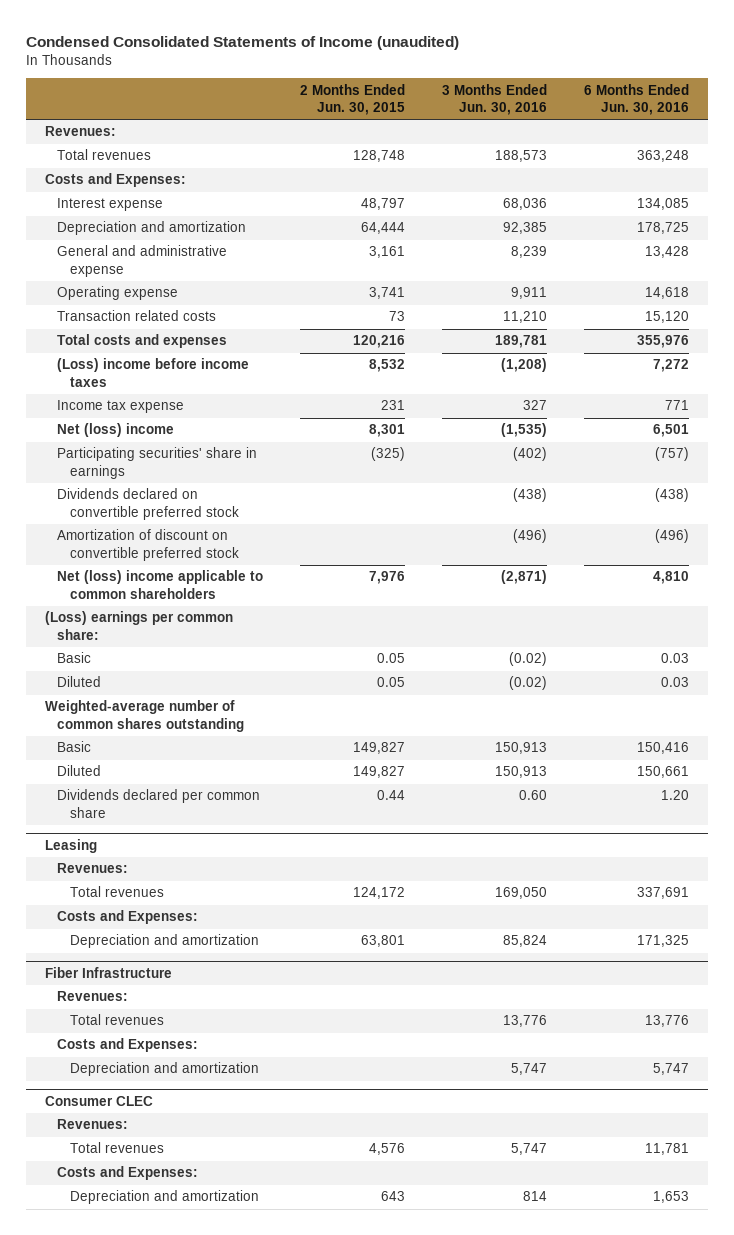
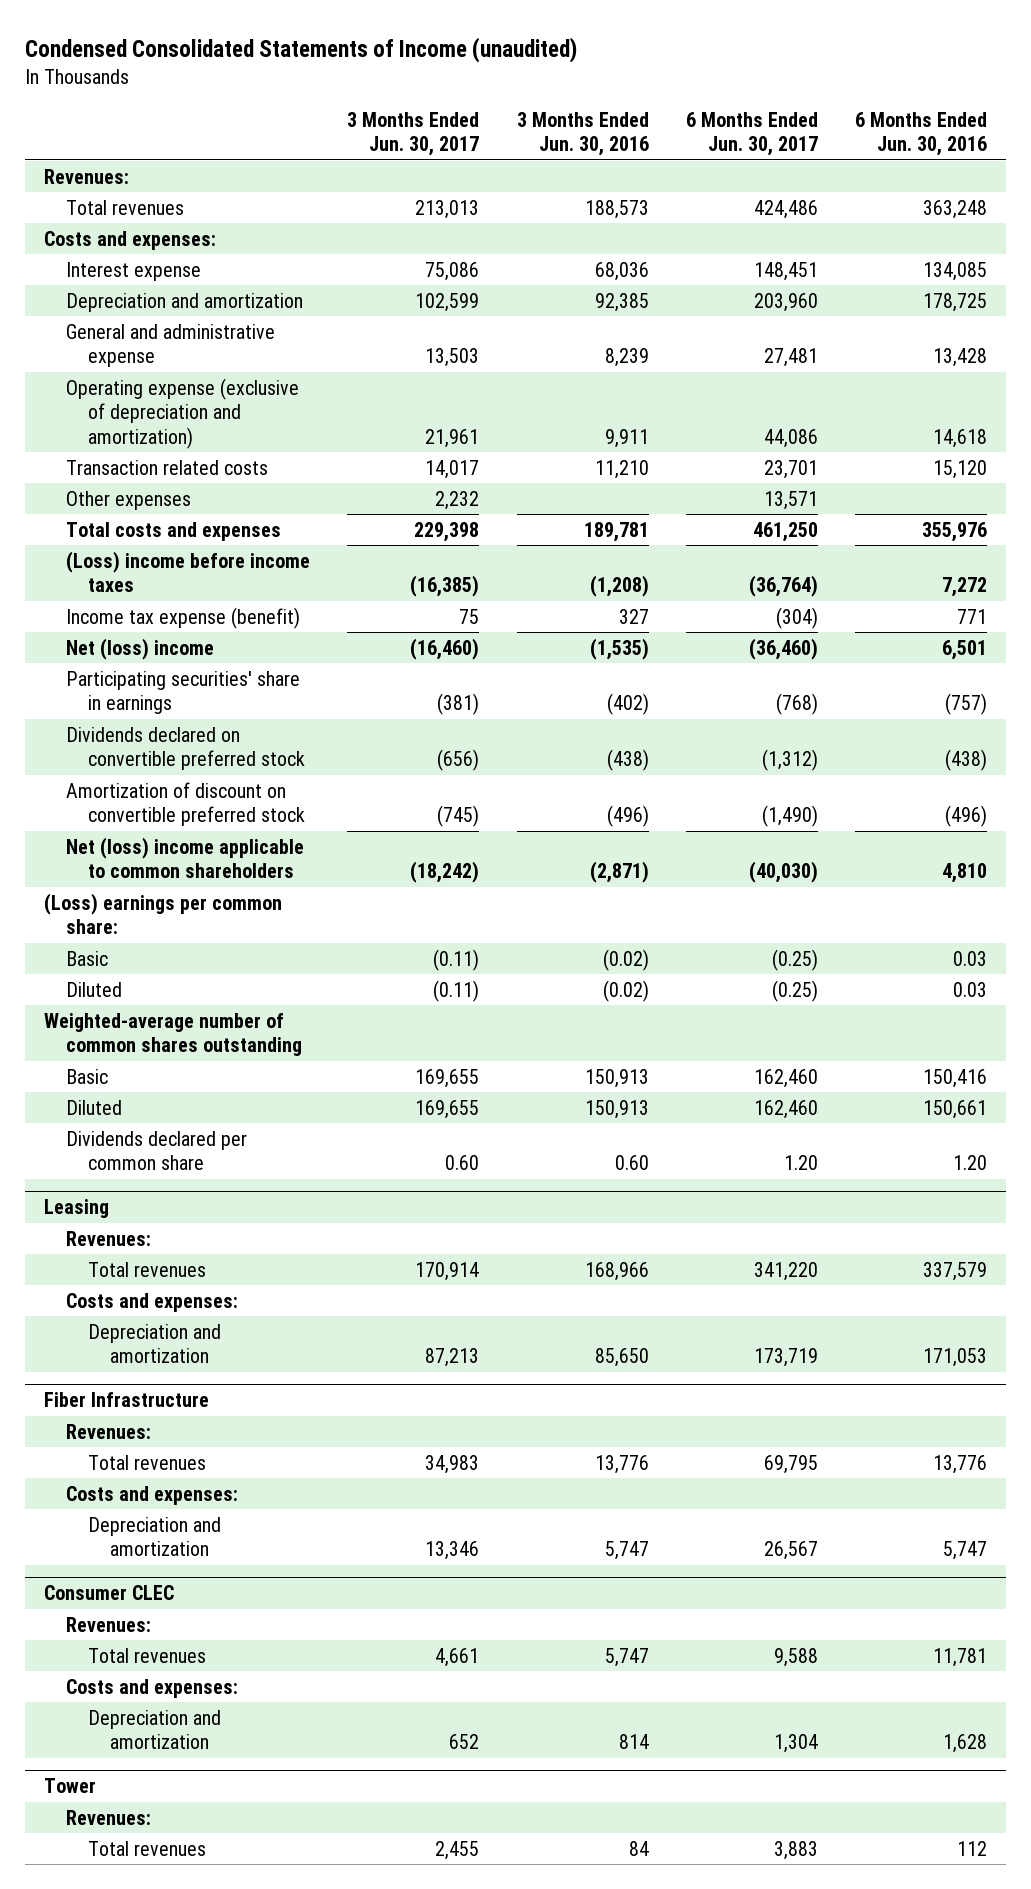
- | 2 Months Ended Jun. 30, 2015 | 3 Months Ended Jun. 30, 2016 | 6 Months Ended Jun. 30, 2016
+ | 3 Months Ended Jun. 30, 2017 | 3 Months Ended Jun. 30, 2016 | 6 Months Ended Jun. 30, 2017 | 6 Months Ended Jun. 30, 2016
- Costs and Expenses:
+ Costs and expenses:
- Operating expense | 3,741 | 9,911 | 14,618
+ Operating expense (exclusive of depreciation and amortization) | 21,961 | 9,911 | 44,086 | 14,618
+ Other expenses | 2,232 | | 13,571 |
- Income tax expense | 231 | 327 | 771
+ Income tax expense (benefit) | 75 | 327 | (304) | 771
@ Leasing
- Total revenues | 124,172 | 169,050 | 337,691
- Costs and Expenses:
- Depreciation and amortization | 63,801 | 85,824 | 171,325
+ Total revenues | 170,914 | 168,966 | 341,220 | 337,579
+ Costs and expenses:
+ Depreciation and amortization | 87,213 | 85,650 | 173,719 | 171,053
@ Fiber Infrastructure
- Costs and Expenses:
+ Costs and expenses:
@ Consumer CLEC
- Costs and Expenses:
- Depreciation and amortization | 643 | 814 | 1,653
+ Costs and expenses:
+ Depreciation and amortization | 652 | 814 | 1,304 | 1,628
+ Tower
+ Revenues:
+ Total revenues | 2,455 | 84 | 3,883 | 112

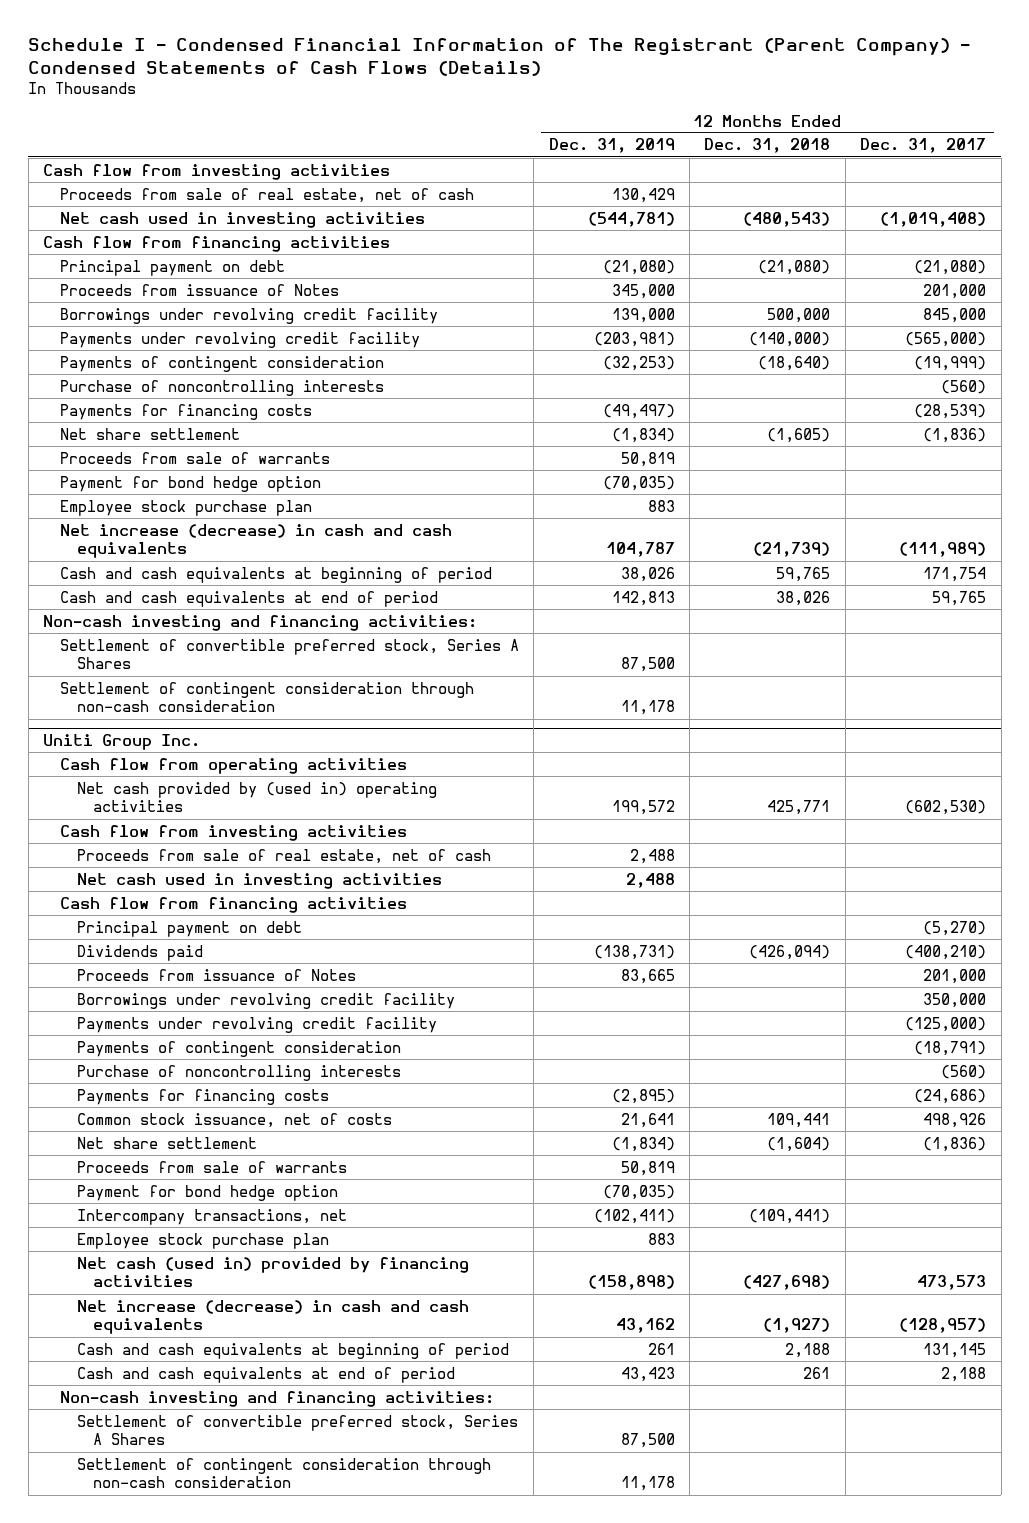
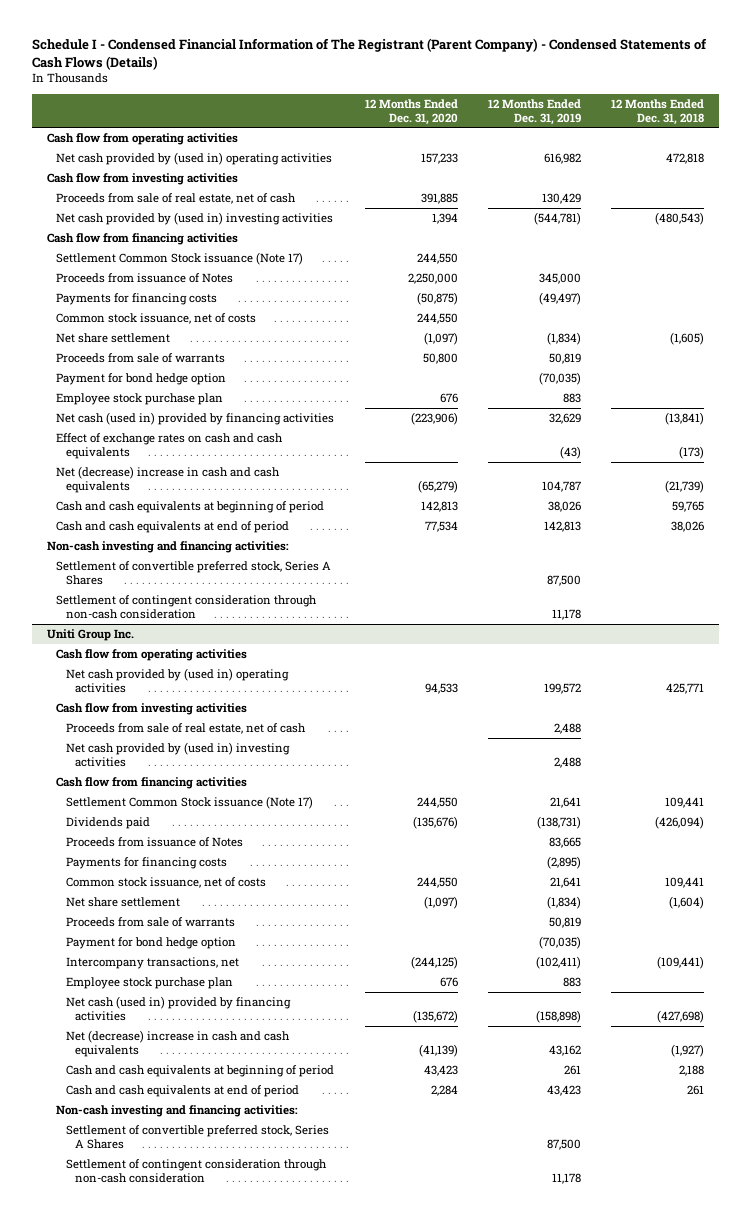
- | 12 Months Ended Dec. 31, 2019 | 12 Months Ended Dec. 31, 2018 | 12 Months Ended Dec. 31, 2017
+ | 12 Months Ended Dec. 31, 2020 | 12 Months Ended Dec. 31, 2019 | 12 Months Ended Dec. 31, 2018
+ Cash flow from operating activities
+ Net cash provided by (used in) operating activities | 157,233 | 616,982 | 472,818
- Net cash used in investing activities | (544,781) | (480,543) | (1,019,408)
+ Net cash provided by (used in) investing activities | 1,394 | (544,781) | (480,543)
- Principal payment on debt | (21,080) | (21,080) | (21,080)
+ Settlement Common Stock issuance (Note 17) | 244,550 | |
- Borrowings under revolving credit facility | 139,000 | 500,000 | 845,000
- Payments under revolving credit facility | (203,981) | (140,000) | (565,000)
- Payments of contingent consideration | (32,253) | (18,640) | (19,999)
- Purchase of noncontrolling interests | | | (560)
+ Common stock issuance, net of costs | 244,550 | |
- Net increase (decrease) in cash and cash equivalents | 104,787 | (21,739) | (111,989)
+ Net cash (used in) provided by financing activities | (223,906) | 32,629 | (13,841)
+ Effect of exchange rates on cash and cash equivalents | | (43) | (173)
+ Net (decrease) increase in cash and cash equivalents | (65,279) | 104,787 | (21,739)
@ Uniti Group Inc.
- Net cash used in investing activities | 2,488 | |
+ Net cash provided by (used in) investing activities | | 2,488 |
- Principal payment on debt | | | (5,270)
+ Settlement Common Stock issuance (Note 17) | 244,550 | 21,641 | 109,441
- Borrowings under revolving credit facility | | | 350,000
- Payments under revolving credit facility | | | (125,000)
- Payments of contingent consideration | | | (18,791)
- Purchase of noncontrolling interests | | | (560)
- Net increase (decrease) in cash and cash equivalents | 43,162 | (1,927) | (128,957)
+ Net (decrease) increase in cash and cash equivalents | (41,139) | 43,162 | (1,927)

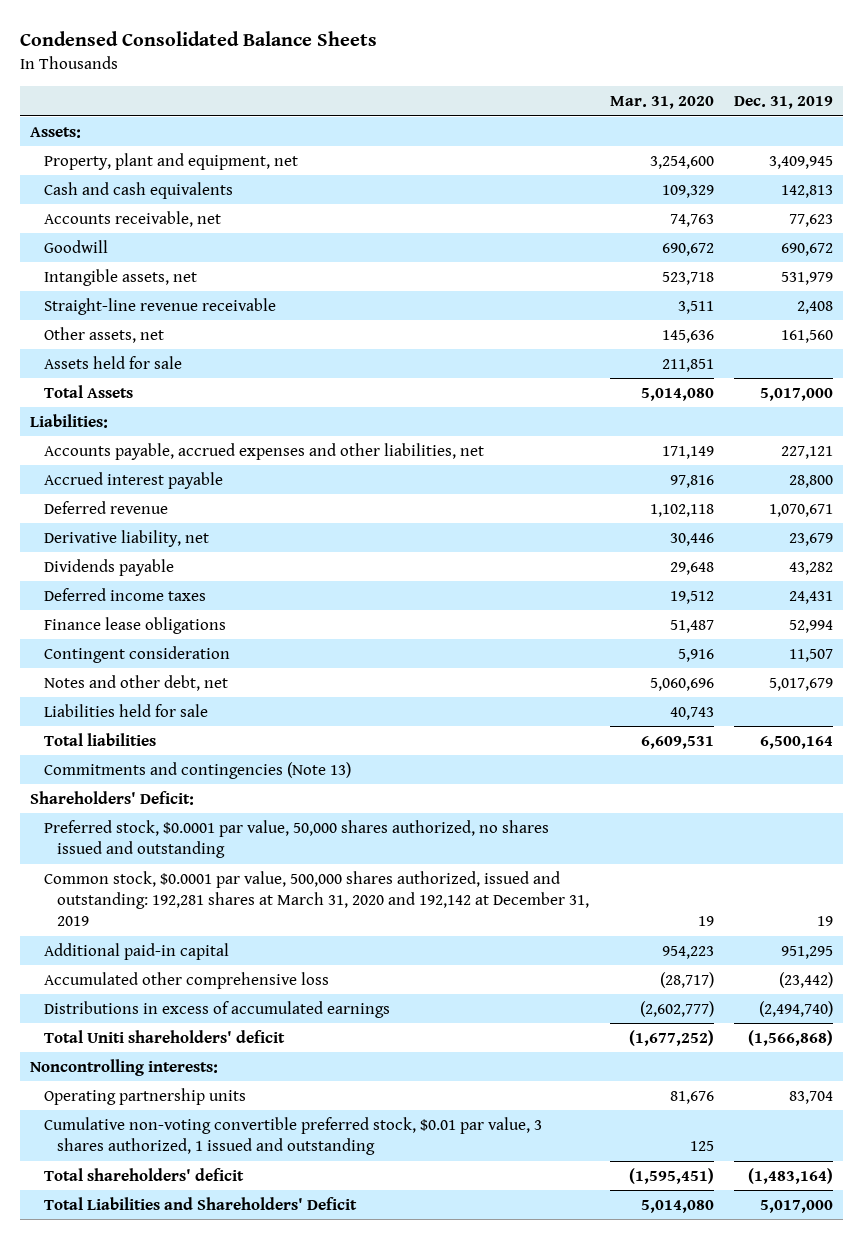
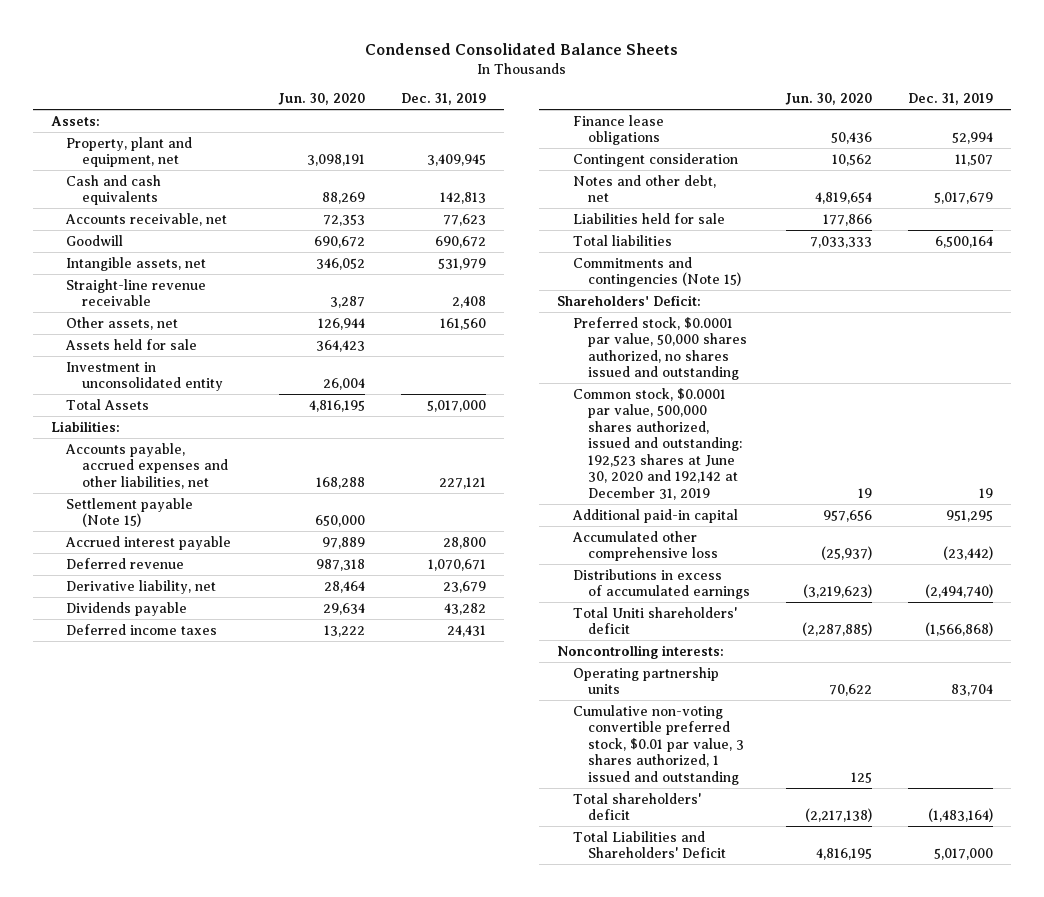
- | Mar. 31, 2020 | Dec. 31, 2019
+ | Jun. 30, 2020 | Dec. 31, 2019
+ Investment in unconsolidated entity | 26,004 |
+ Settlement payable (Note 15) | 650,000 |
- Commitments and contingencies (Note 13)
+ Commitments and contingencies (Note 15)
- Common stock, $0.0001 par value, 500,000 shares authorized, issued and outstanding: 192,281 shares at March 31, 2020 and 192,142 at December 31, 2019 | 19 | 19
+ Common stock, $0.0001 par value, 500,000 shares authorized, issued and outstanding: 192,523 shares at June 30, 2020 and 192,142 at December 31, 2019 | 19 | 19

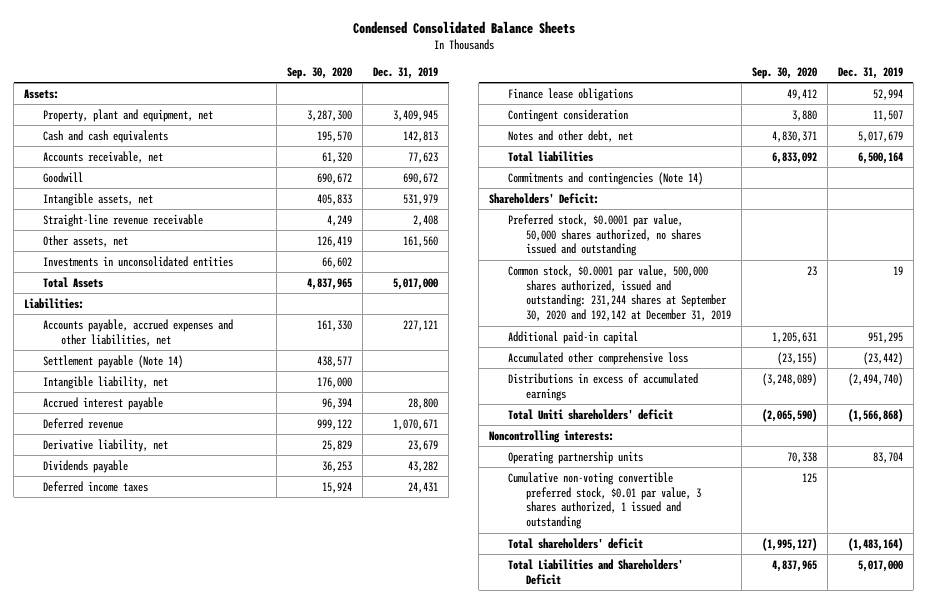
- | Jun. 30, 2020 | Dec. 31, 2019
+ | Sep. 30, 2020 | Dec. 31, 2019
- Assets held for sale | 364,423 |
- Investment in unconsolidated entity | 26,004 |
+ Investments in unconsolidated entities | 66,602 |
- Settlement payable (Note 15) | 650,000 |
+ Settlement payable (Note 14) | 438,577 |
+ Intangible liability, net | 176,000 |
- Liabilities held for sale | 177,866 |
- Commitments and contingencies (Note 15)
+ Commitments and contingencies (Note 14)
- Common stock, $0.0001 par value, 500,000 shares authorized, issued and outstanding: 192,523 shares at June 30, 2020 and 192,142 at December 31, 2019 | 19 | 19
+ Common stock, $0.0001 par value, 500,000 shares authorized, issued and outstanding: 231,244 shares at September 30, 2020 and 192,142 at December 31, 2019 | 23 | 19

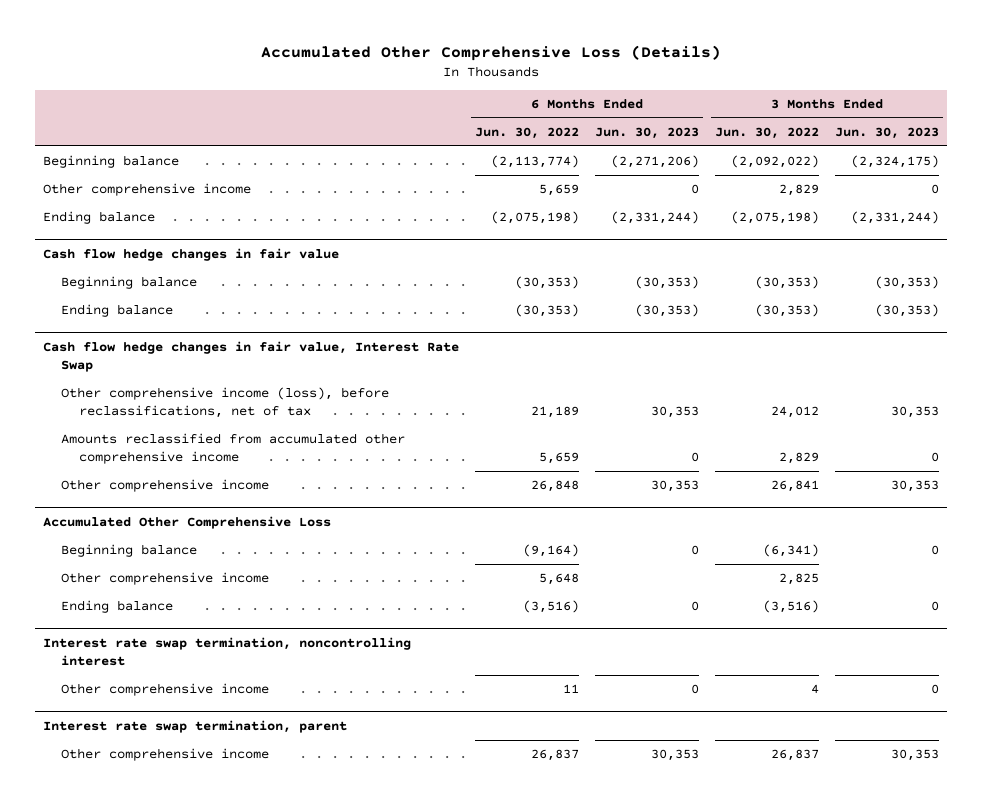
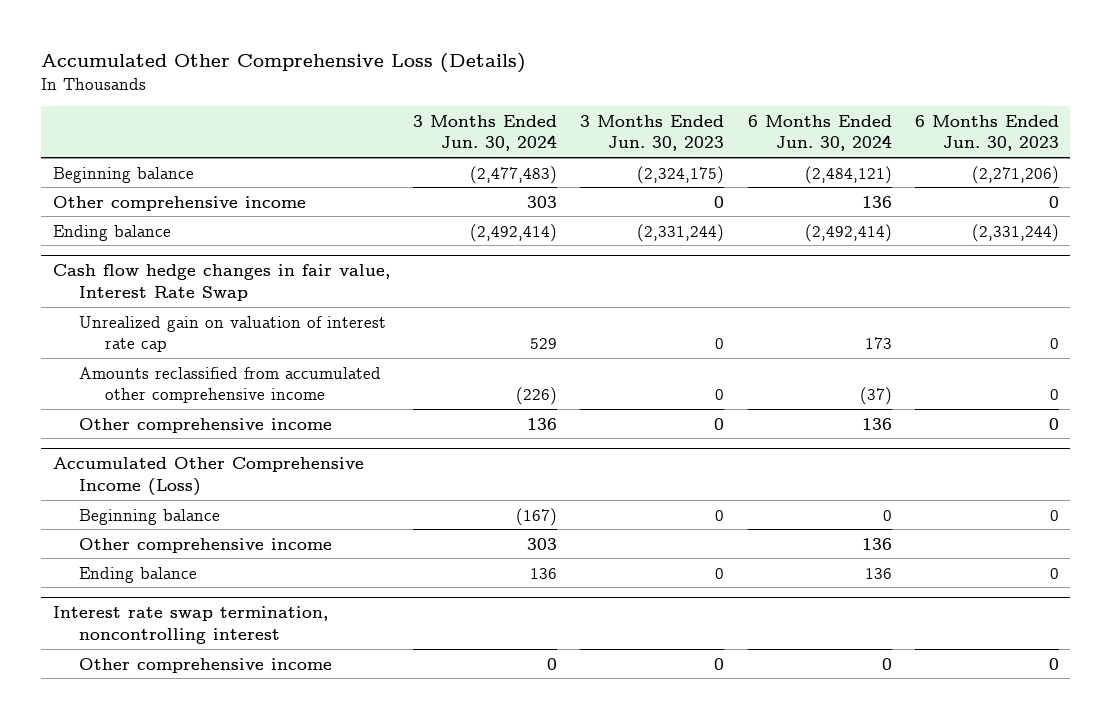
- | 6 Months Ended Jun. 30, 2022 | 6 Months Ended Jun. 30, 2023 | 3 Months Ended Jun. 30, 2022 | 3 Months Ended Jun. 30, 2023
+ | 3 Months Ended Jun. 30, 2024 | 3 Months Ended Jun. 30, 2023 | 6 Months Ended Jun. 30, 2024 | 6 Months Ended Jun. 30, 2023
- Cash flow hedge changes in fair value
- Beginning balance | (30,353) | (30,353) | (30,353) | (30,353)
- Ending balance | (30,353) | (30,353) | (30,353) | (30,353)
@ Cash flow hedge changes in fair value, Interest Rate Swap
- Other comprehensive income (loss), before reclassifications, net of tax | 21,189 | 30,353 | 24,012 | 30,353
+ Unrealized gain on valuation of interest rate cap | 529 | 0 | 173 | 0
- Other comprehensive income | 26,848 | 30,353 | 26,841 | 30,353
- Accumulated Other Comprehensive Loss
@ Cash flow hedge changes in fair value, Interest Rate Swap
+ Other comprehensive income | 136 | 0 | 136 | 0
+ Accumulated Other Comprehensive Income (Loss)
- Interest rate swap termination, parent
- Other comprehensive income | 26,837 | 30,353 | 26,837 | 30,353

